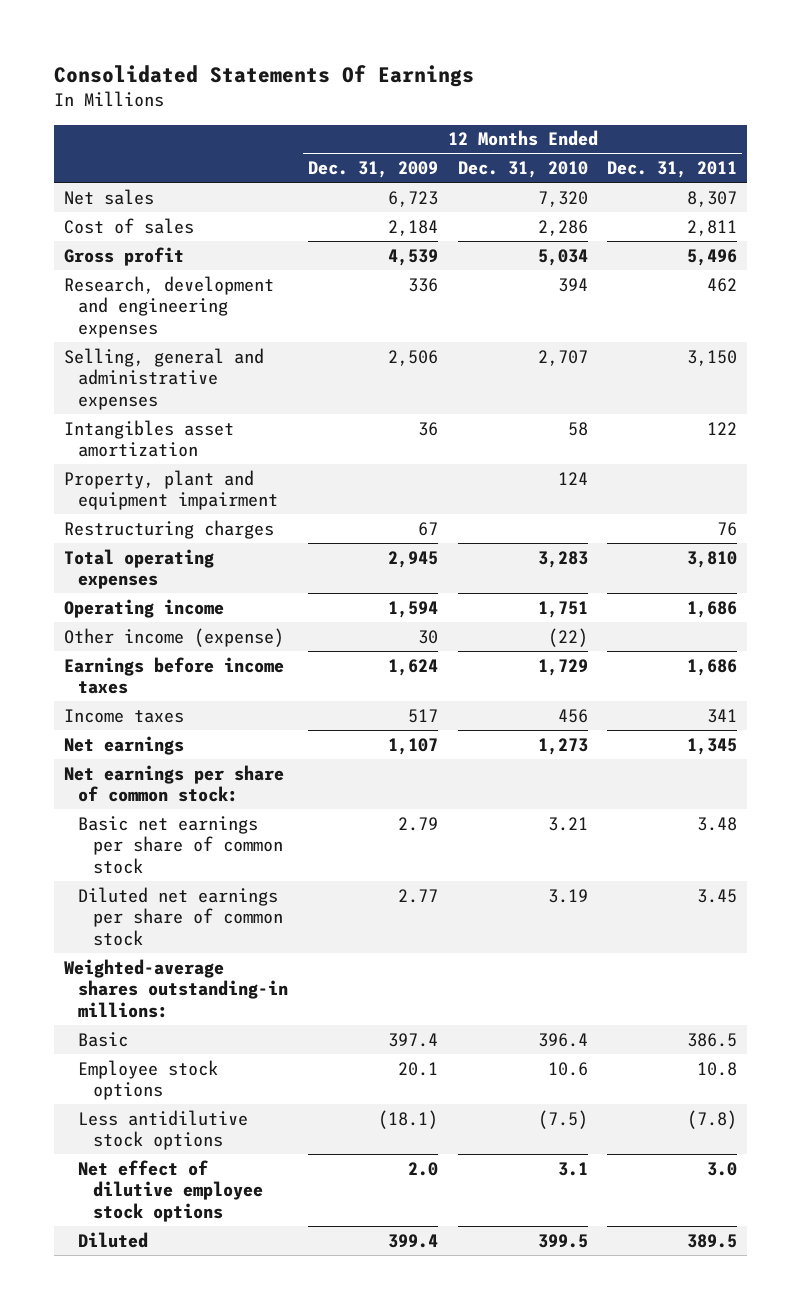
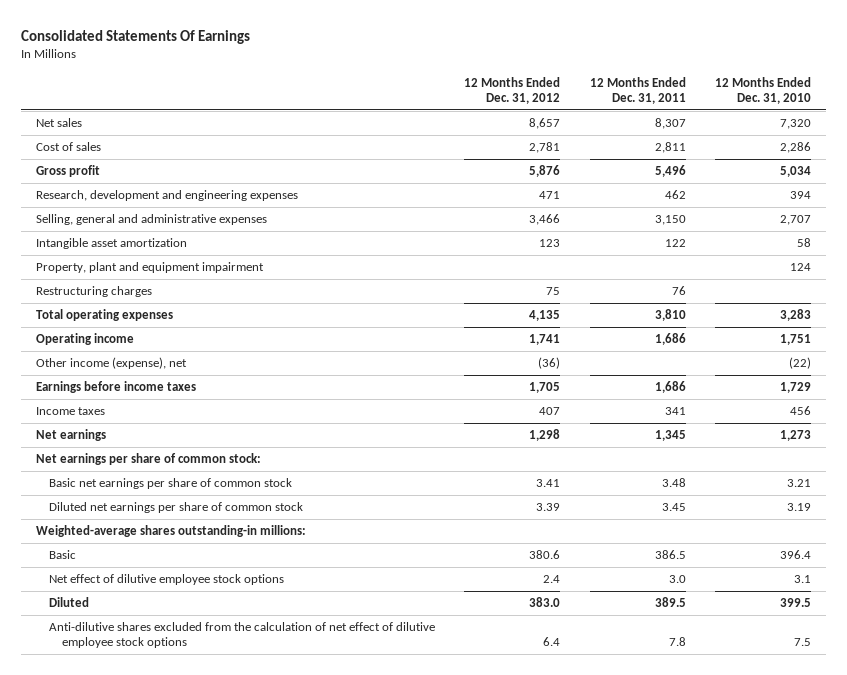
- | 12 Months Ended Dec. 31, 2009 | 12 Months Ended Dec. 31, 2010 | 12 Months Ended Dec. 31, 2011
+ | 12 Months Ended Dec. 31, 2012 | 12 Months Ended Dec. 31, 2011 | 12 Months Ended Dec. 31, 2010
- Intangibles asset amortization | 36 | 58 | 122
+ Intangible asset amortization | 123 | 122 | 58
- Other income (expense) | 30 | (22) |
+ Other income (expense), net | (36) | | (22)
- Employee stock options | 20.1 | 10.6 | 10.8
- Less antidilutive stock options | (18.1) | (7.5) | (7.8)
+ Anti-dilutive shares excluded from the calculation of net effect of dilutive employee stock options | 6.4 | 7.8 | 7.5

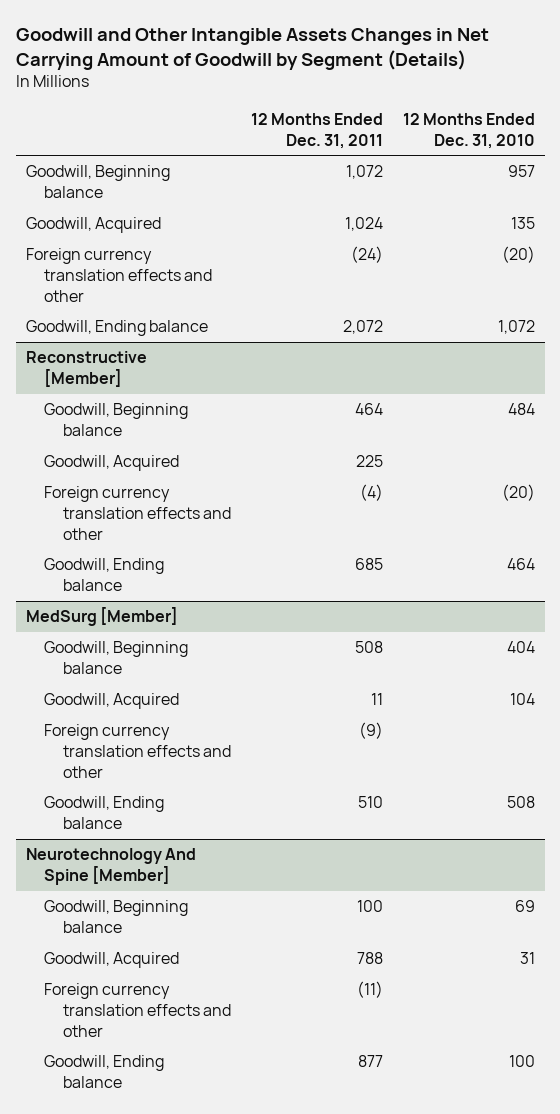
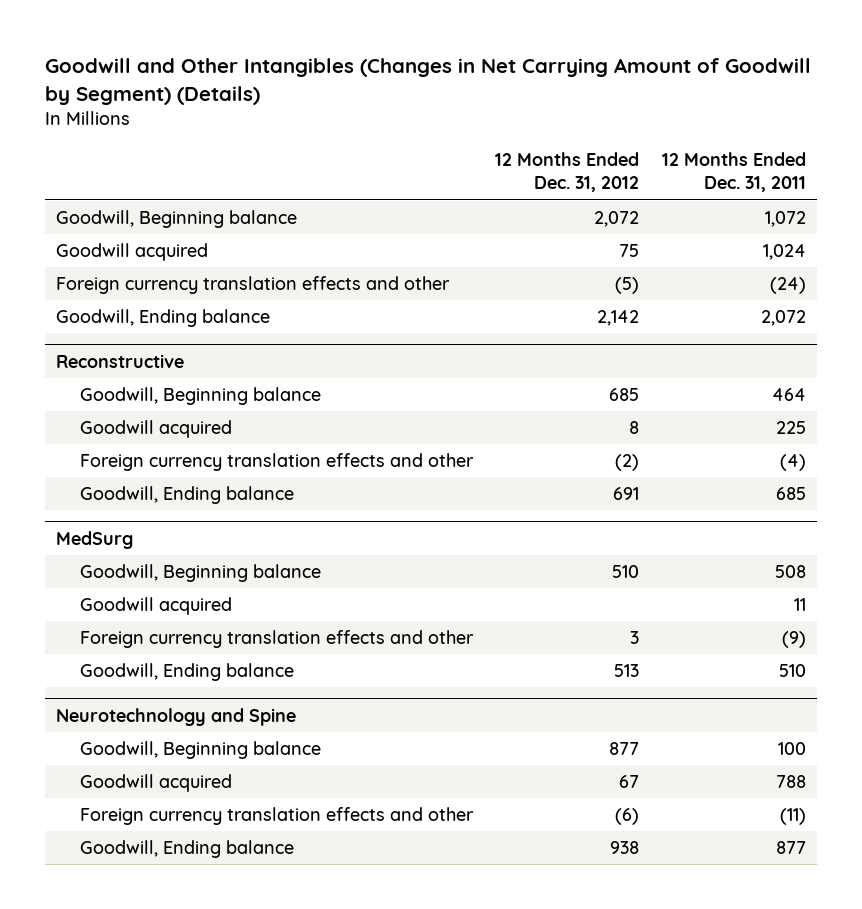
- Goodwill and Other Intangible Assets Changes in Net Carrying Amount of Goodwill by Segment (Details)
+ Goodwill and Other Intangibles (Changes in Net Carrying Amount of Goodwill by Segment) (Details)
- | 12 Months Ended Dec. 31, 2011 | 12 Months Ended Dec. 31, 2010
+ | 12 Months Ended Dec. 31, 2012 | 12 Months Ended Dec. 31, 2011
- Goodwill, Acquired | 1,024 | 135
+ Goodwill acquired | 75 | 1,024
- Reconstructive [Member]
+ Reconstructive
- Goodwill, Acquired | 225 |
+ Goodwill acquired | 8 | 225
- MedSurg [Member]
+ MedSurg
- Goodwill, Acquired | 11 | 104
+ Goodwill acquired | | 11
- Neurotechnology And Spine [Member]
+ Neurotechnology and Spine
- Goodwill, Acquired | 788 | 31
+ Goodwill acquired | 67 | 788

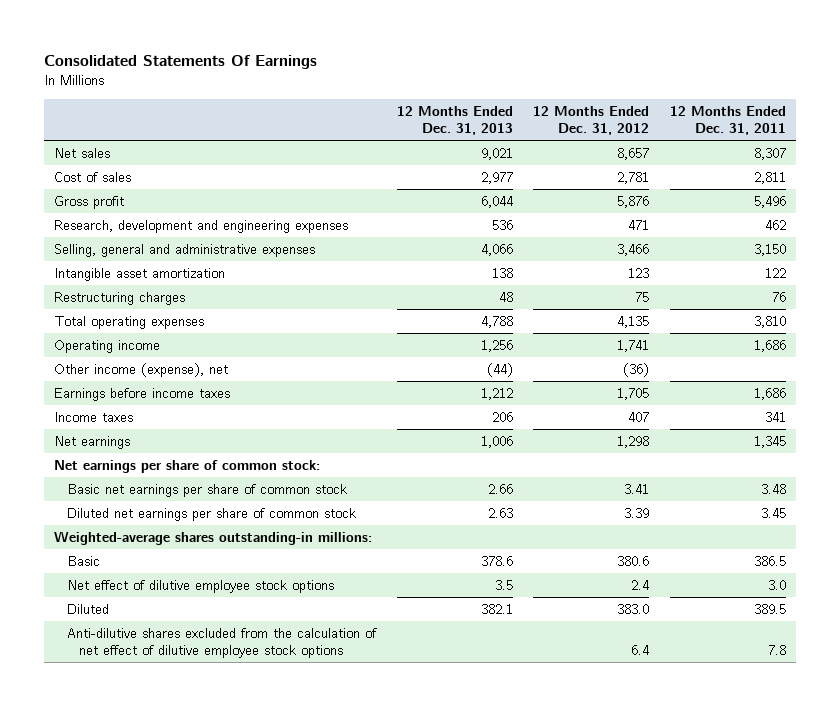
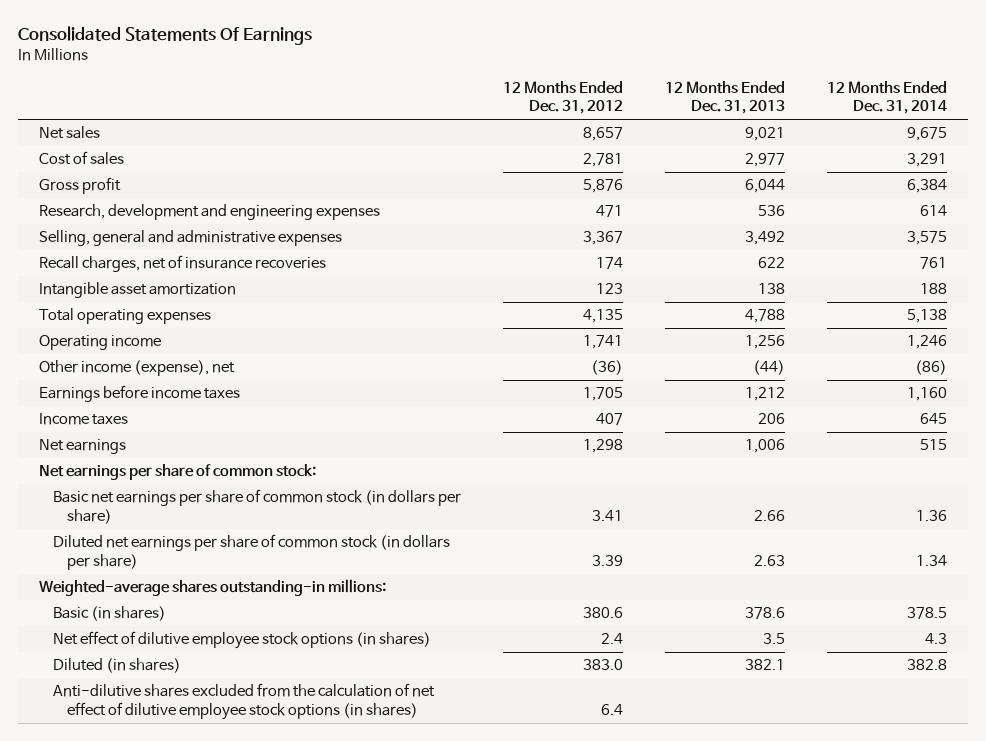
- | 12 Months Ended Dec. 31, 2013 | 12 Months Ended Dec. 31, 2012 | 12 Months Ended Dec. 31, 2011
+ | 12 Months Ended Dec. 31, 2012 | 12 Months Ended Dec. 31, 2013 | 12 Months Ended Dec. 31, 2014
- Selling, general and administrative expenses | 4,066 | 3,466 | 3,150
+ Selling, general and administrative expenses | 3,367 | 3,492 | 3,575
+ Recall charges, net of insurance recoveries | 174 | 622 | 761
- Restructuring charges | 48 | 75 | 76
- Basic net earnings per share of common stock | 2.66 | 3.41 | 3.48
- Diluted net earnings per share of common stock | 2.63 | 3.39 | 3.45
+ Basic net earnings per share of common stock (in dollars per share) | 3.41 | 2.66 | 1.36
+ Diluted net earnings per share of common stock (in dollars per share) | 3.39 | 2.63 | 1.34
- Basic | 378.6 | 380.6 | 386.5
- Net effect of dilutive employee stock options | 3.5 | 2.4 | 3.0
- Diluted | 382.1 | 383.0 | 389.5
- Anti-dilutive shares excluded from the calculation of net effect of dilutive employee stock options | | 6.4 | 7.8
+ Basic (in shares) | 380.6 | 378.6 | 378.5
+ Net effect of dilutive employee stock options (in shares) | 2.4 | 3.5 | 4.3
+ Diluted (in shares) | 383.0 | 382.1 | 382.8
+ Anti-dilutive shares excluded from the calculation of net effect of dilutive employee stock options (in shares) | 6.4 | |

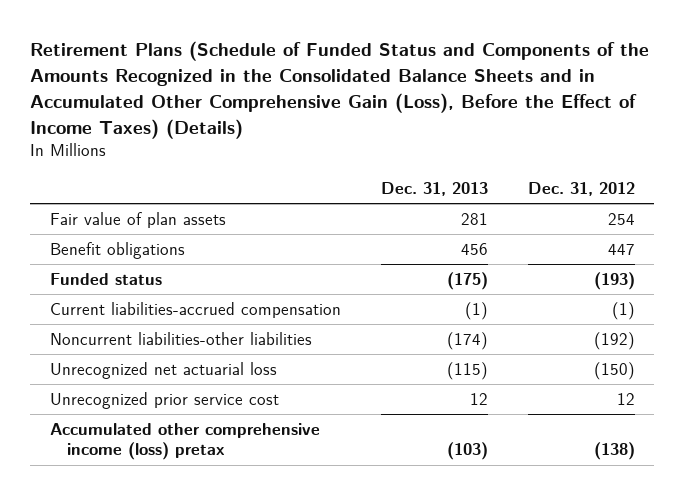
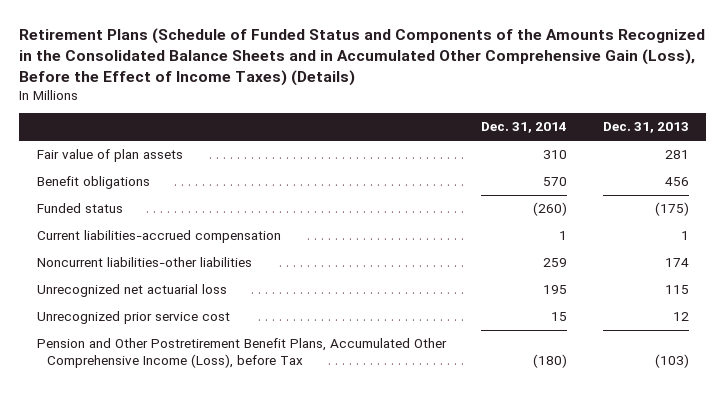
- | Dec. 31, 2013 | Dec. 31, 2012
+ | Dec. 31, 2014 | Dec. 31, 2013
- Current liabilities-accrued compensation | (1) | (1)
- Noncurrent liabilities-other liabilities | (174) | (192)
- Unrecognized net actuarial loss | (115) | (150)
+ Current liabilities-accrued compensation | 1 | 1
+ Noncurrent liabilities-other liabilities | 259 | 174
+ Unrecognized net actuarial loss | 195 | 115
- Accumulated other comprehensive income (loss) pretax | (103) | (138)
+ Pension and Other Postretirement Benefit Plans, Accumulated Other Comprehensive Income (Loss), before Tax | (180) | (103)

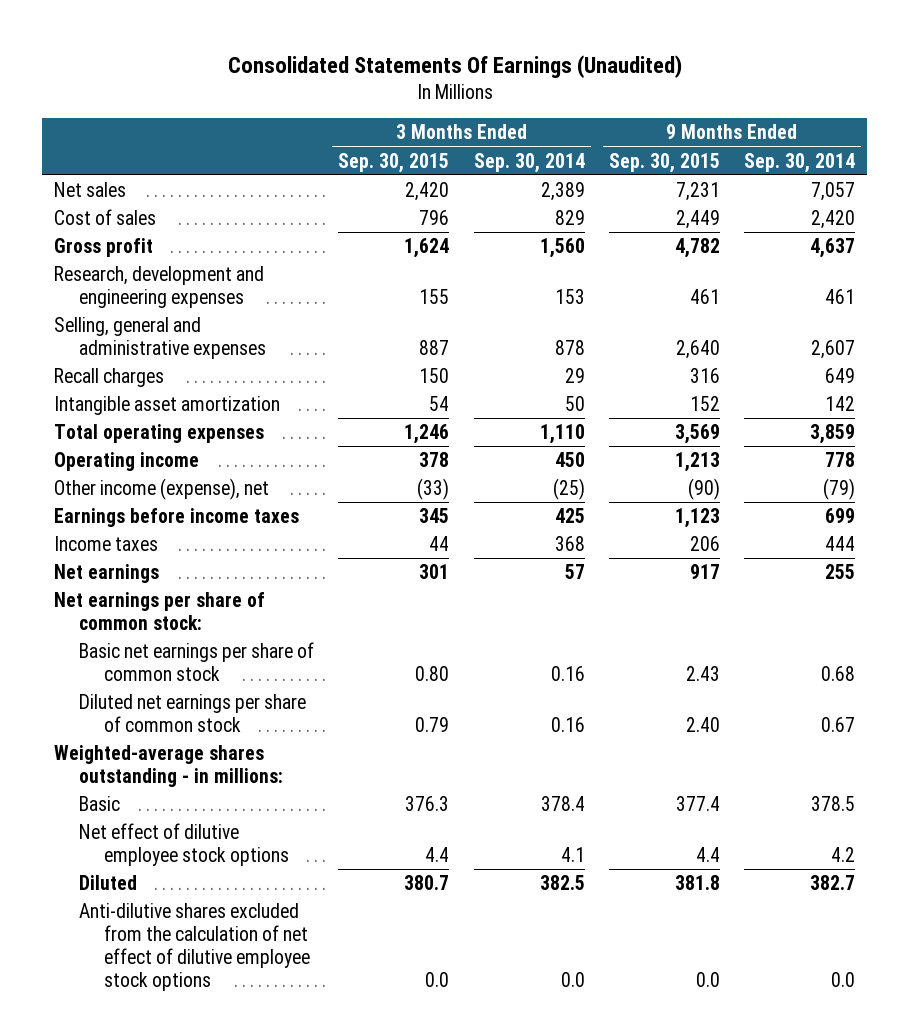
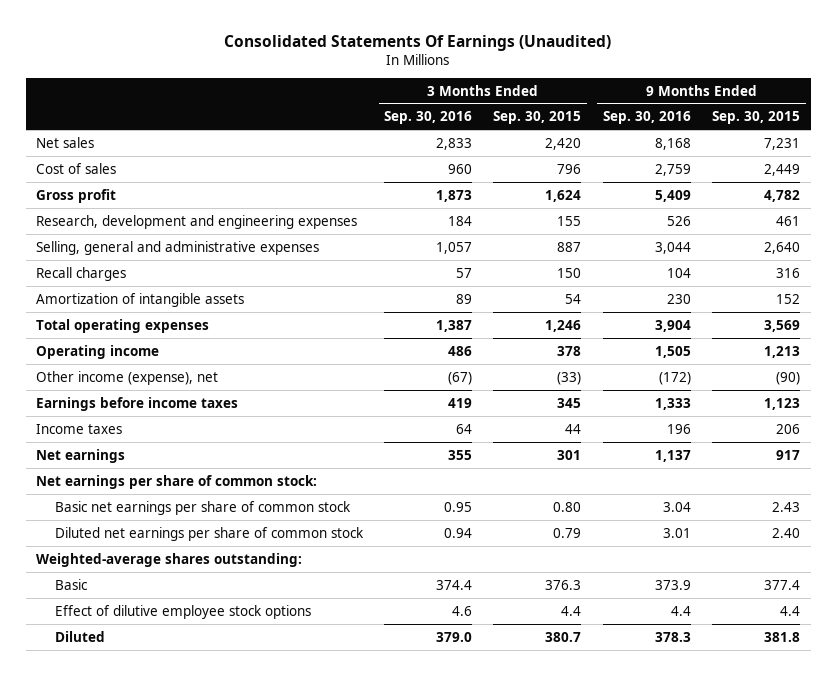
- | 3 Months Ended Sep. 30, 2015 | 3 Months Ended Sep. 30, 2014 | 9 Months Ended Sep. 30, 2015 | 9 Months Ended Sep. 30, 2014
+ | 3 Months Ended Sep. 30, 2016 | 3 Months Ended Sep. 30, 2015 | 9 Months Ended Sep. 30, 2016 | 9 Months Ended Sep. 30, 2015
- Intangible asset amortization | 54 | 50 | 152 | 142
+ Amortization of intangible assets | 89 | 54 | 230 | 152
- Weighted-average shares outstanding - in millions:
+ Weighted-average shares outstanding:
- Net effect of dilutive employee stock options | 4.4 | 4.1 | 4.4 | 4.2
+ Effect of dilutive employee stock options | 4.6 | 4.4 | 4.4 | 4.4
- Anti-dilutive shares excluded from the calculation of net effect of dilutive employee stock options | 0.0 | 0.0 | 0.0 | 0.0

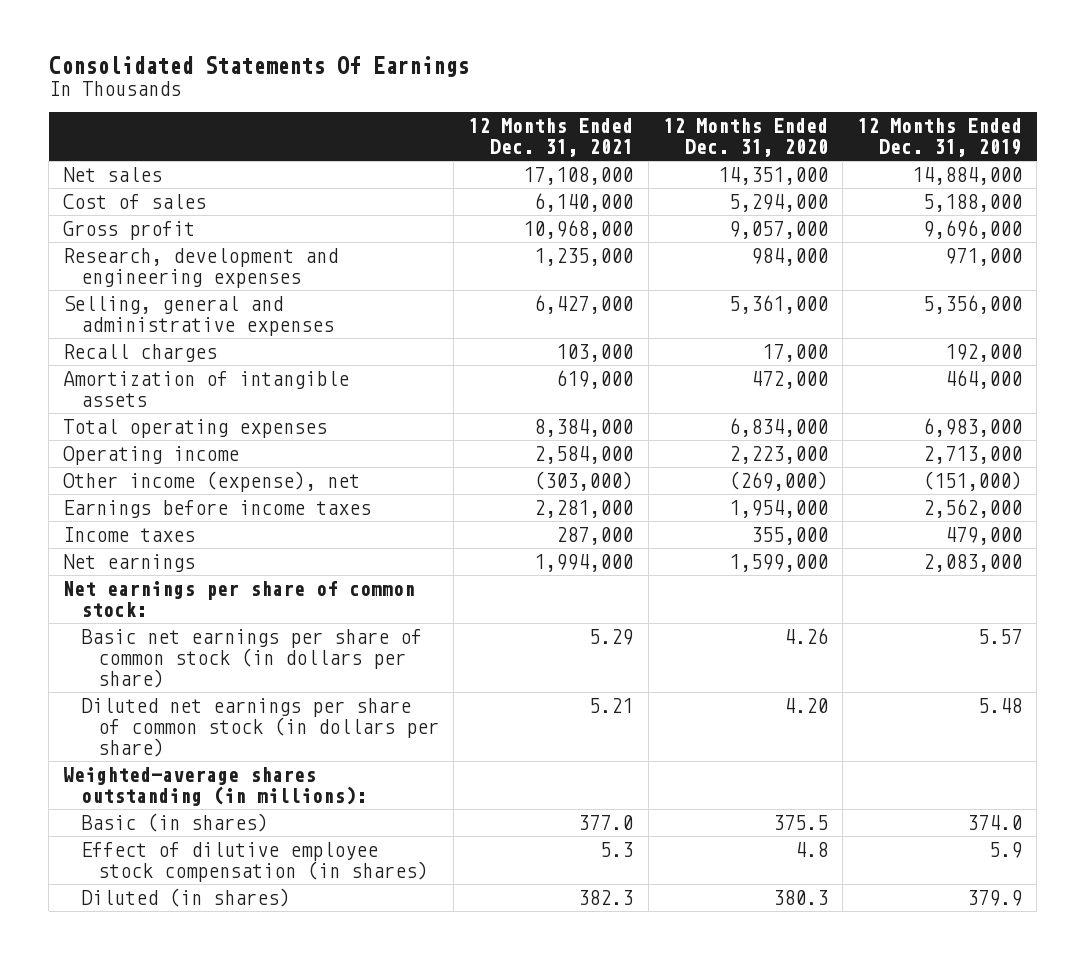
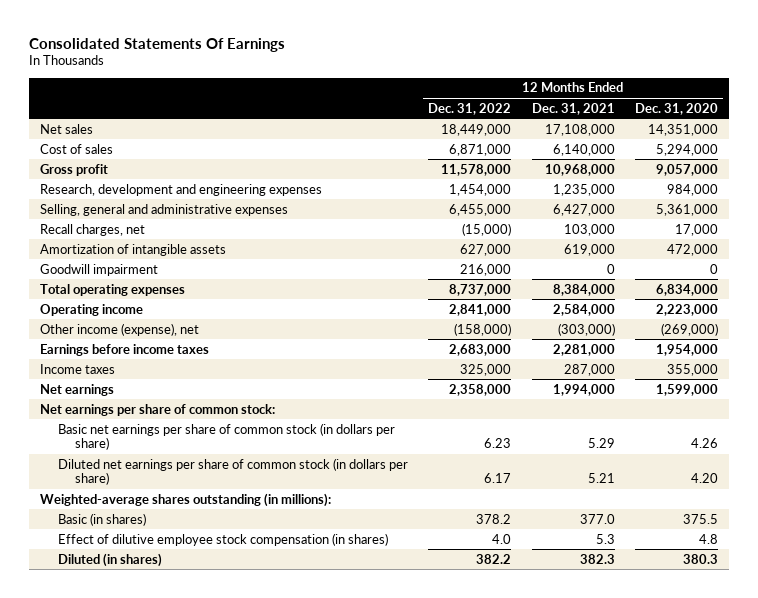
- | 12 Months Ended Dec. 31, 2021 | 12 Months Ended Dec. 31, 2020 | 12 Months Ended Dec. 31, 2019
+ | 12 Months Ended Dec. 31, 2022 | 12 Months Ended Dec. 31, 2021 | 12 Months Ended Dec. 31, 2020
- Recall charges | 103,000 | 17,000 | 192,000
+ Recall charges, net | (15,000) | 103,000 | 17,000
+ Goodwill impairment | 216,000 | 0 | 0

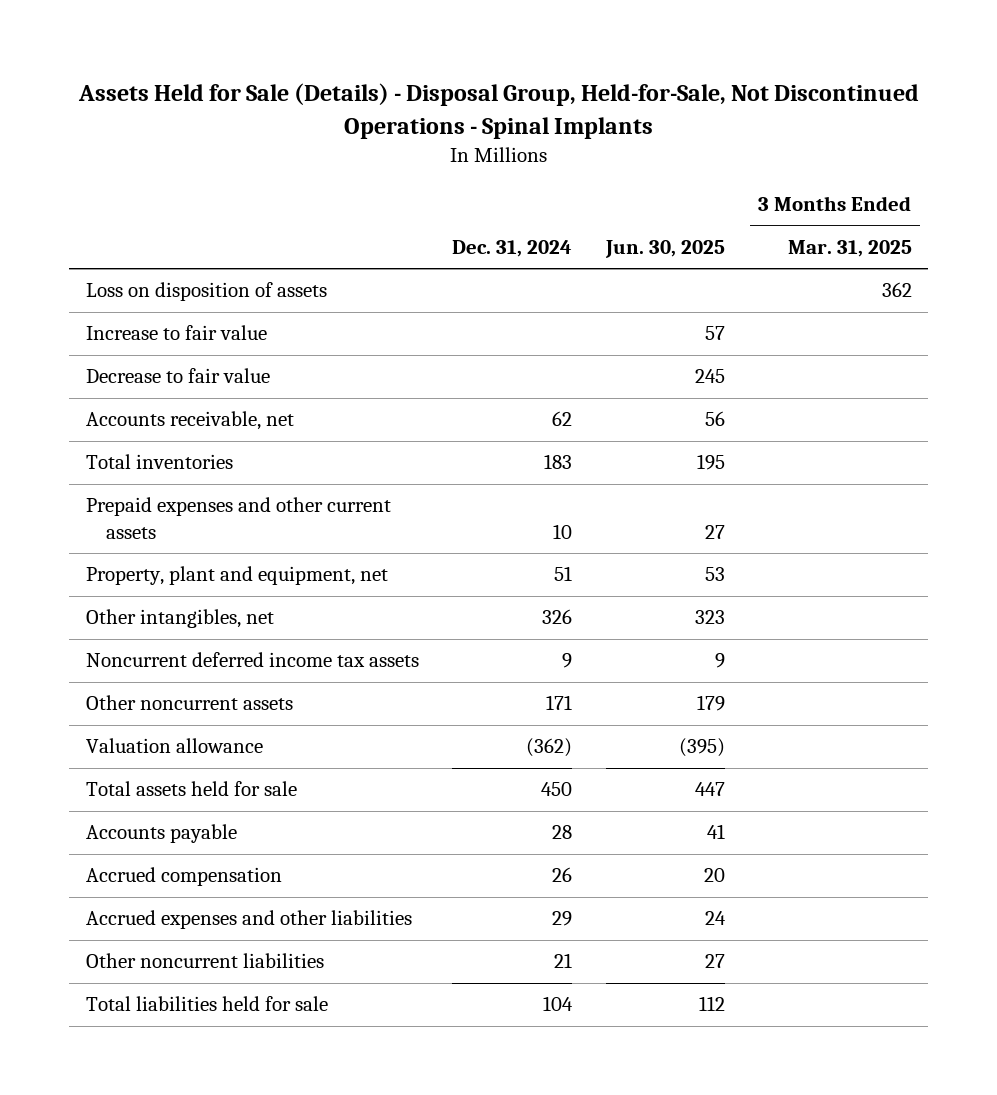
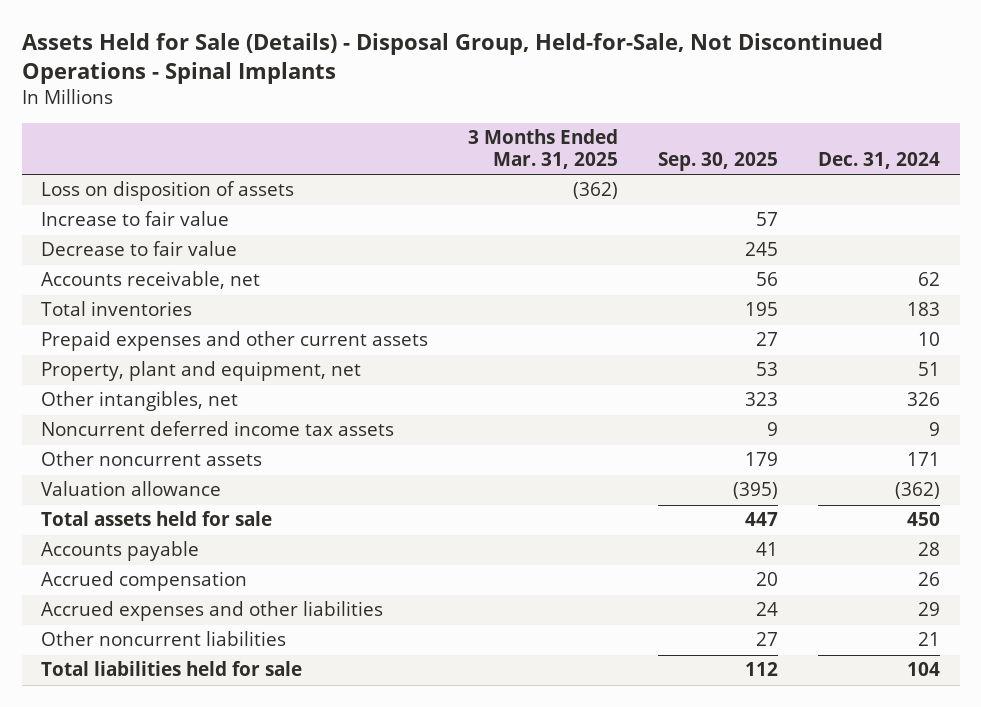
- | Dec. 31, 2024 | Jun. 30, 2025 | 3 Months Ended Mar. 31, 2025
+ | 3 Months Ended Mar. 31, 2025 | Sep. 30, 2025 | Dec. 31, 2024
- Loss on disposition of assets | | | 362
+ Loss on disposition of assets | (362) | |

